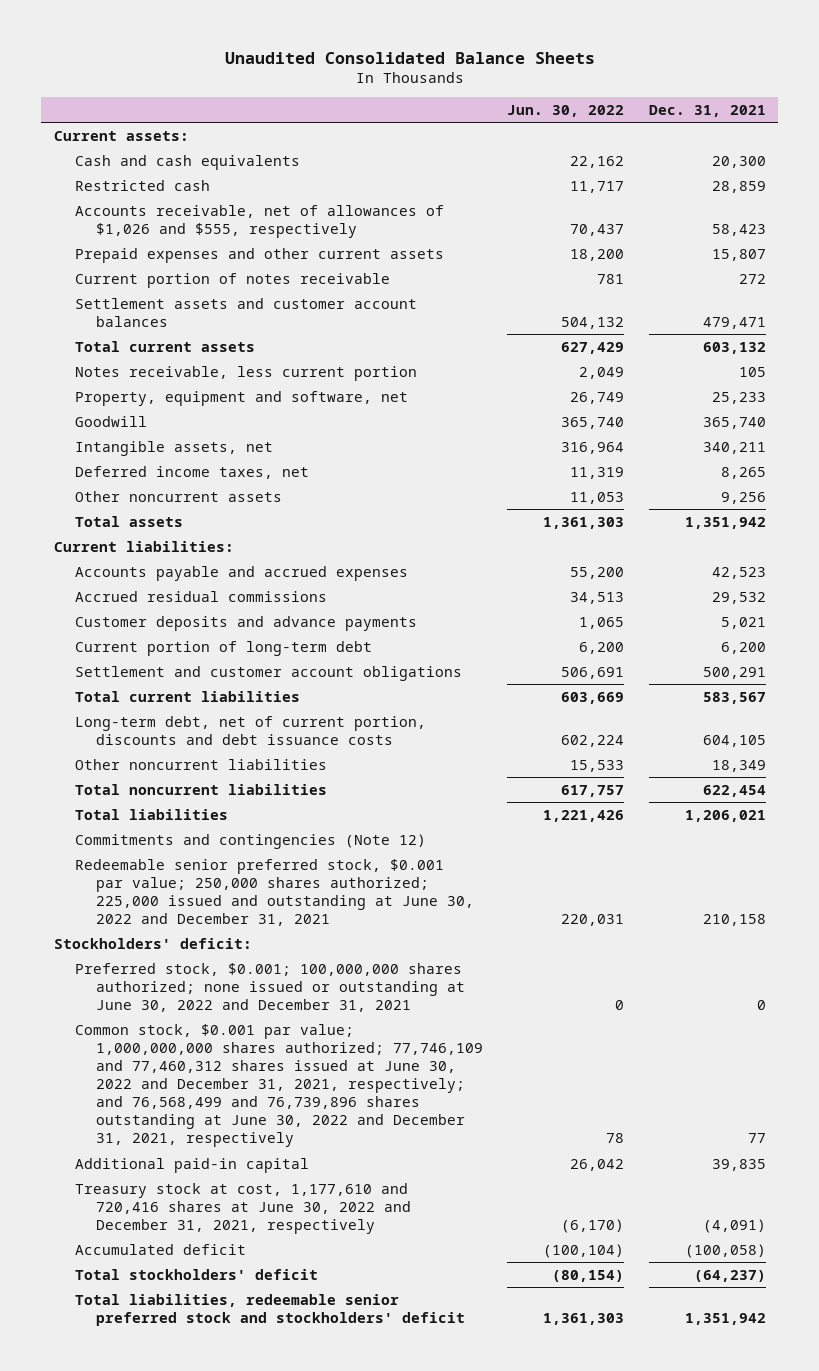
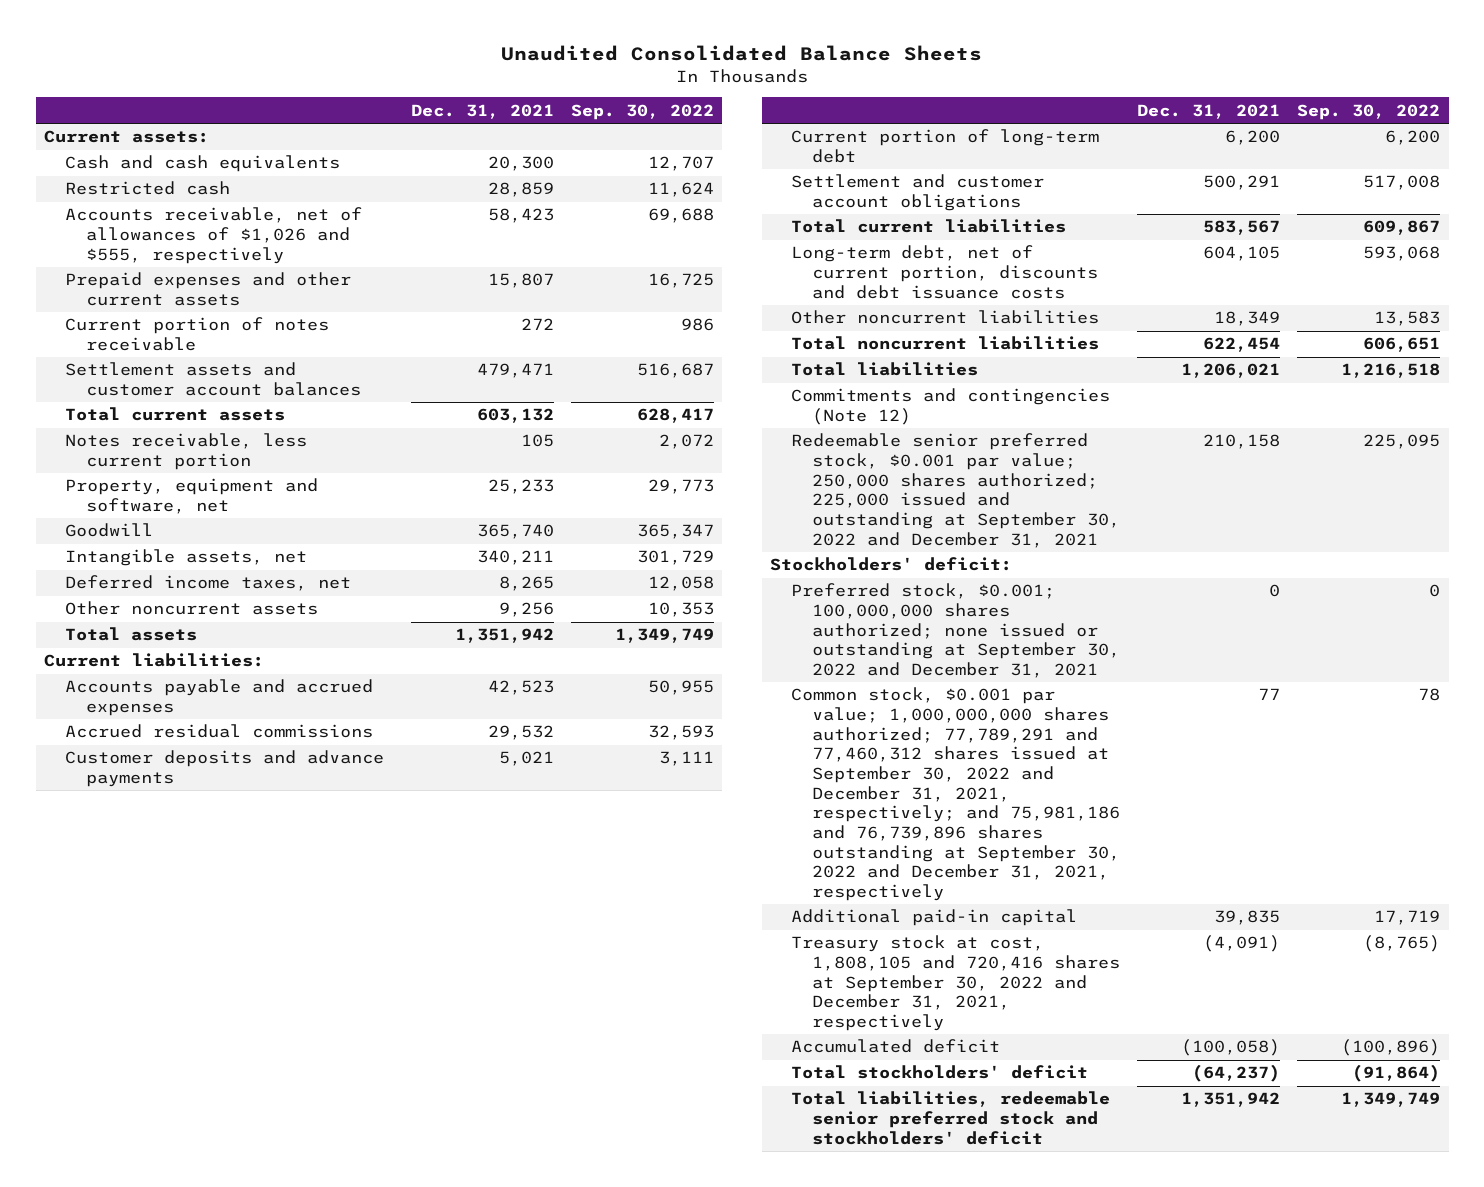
- | Jun. 30, 2022 | Dec. 31, 2021
+ | Dec. 31, 2021 | Sep. 30, 2022
- Redeemable senior preferred stock, $0.001 par value; 250,000 shares authorized; 225,000 issued and outstanding at June 30, 2022 and December 31, 2021 | 220,031 | 210,158
+ Redeemable senior preferred stock, $0.001 par value; 250,000 shares authorized; 225,000 issued and outstanding at September 30, 2022 and December 31, 2021 | 210,158 | 225,095
- Preferred stock, $0.001; 100,000,000 shares authorized; none issued or outstanding at June 30, 2022 and December 31, 2021 | 0 | 0
- Common stock, $0.001 par value; 1,000,000,000 shares authorized; 77,746,109 and 77,460,312 shares issued at June 30, 2022 and December 31, 2021, respectively; and 76,568,499 and 76,739,896 shares outstanding at June 30, 2022 and December 31, 2021, respectively | 78 | 77
+ Preferred stock, $0.001; 100,000,000 shares authorized; none issued or outstanding at September 30, 2022 and December 31, 2021 | 0 | 0
+ Common stock, $0.001 par value; 1,000,000,000 shares authorized; 77,789,291 and 77,460,312 shares issued at September 30, 2022 and December 31, 2021, respectively; and 75,981,186 and 76,739,896 shares outstanding at September 30, 2022 and December 31, 2021, respectively | 77 | 78
- Treasury stock at cost, 1,177,610 and 720,416 shares at June 30, 2022 and December 31, 2021, respectively | (6,170) | (4,091)
+ Treasury stock at cost, 1,808,105 and 720,416 shares at September 30, 2022 and December 31, 2021, respectively | (4,091) | (8,765)

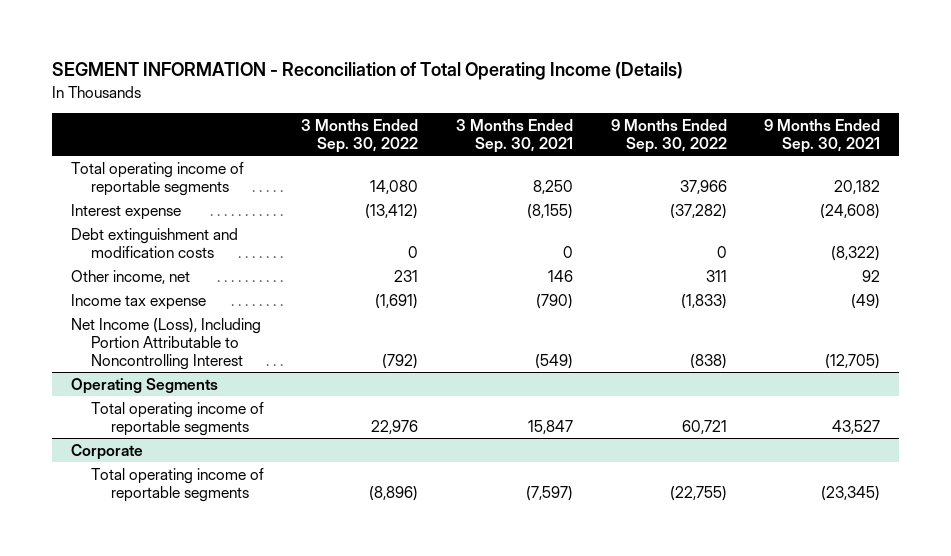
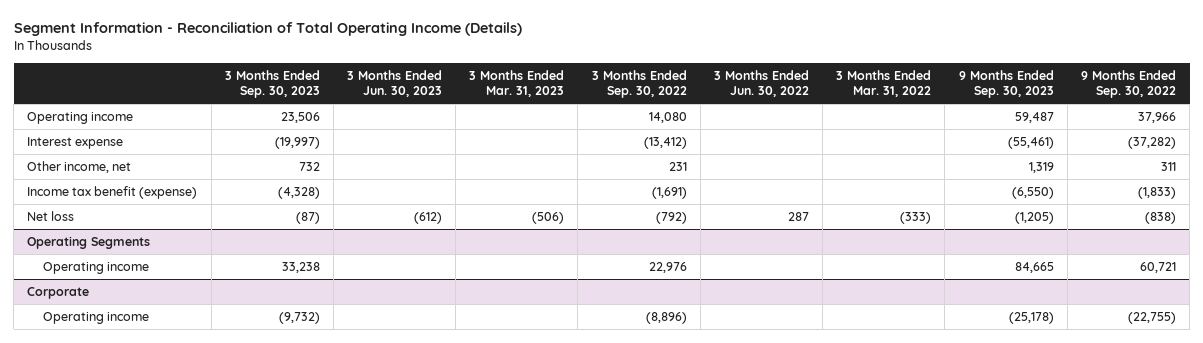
- SEGMENT INFORMATION - Reconciliation of Total Operating Income (Details)
+ Segment Information - Reconciliation of Total Operating Income (Details)
- | 3 Months Ended Sep. 30, 2022 | 3 Months Ended Sep. 30, 2021 | 9 Months Ended Sep. 30, 2022 | 9 Months Ended Sep. 30, 2021
+ | 3 Months Ended Sep. 30, 2023 | 3 Months Ended Jun. 30, 2023 | 3 Months Ended Mar. 31, 2023 | 3 Months Ended Sep. 30, 2022 | 3 Months Ended Jun. 30, 2022 | 3 Months Ended Mar. 31, 2022 | 9 Months Ended Sep. 30, 2023 | 9 Months Ended Sep. 30, 2022
- Total operating income of reportable segments | 14,080 | 8,250 | 37,966 | 20,182
+ Operating income | 23,506 | | | 14,080 | | | 59,487 | 37,966
- Debt extinguishment and modification costs | 0 | 0 | 0 | (8,322)
- Income tax expense | (1,691) | (790) | (1,833) | (49)
- Net Income (Loss), Including Portion Attributable to Noncontrolling Interest | (792) | (549) | (838) | (12,705)
+ Income tax benefit (expense) | (4,328) | | | (1,691) | | | (6,550) | (1,833)
+ Net loss | (87) | (612) | (506) | (792) | 287 | (333) | (1,205) | (838)
@ Operating Segments
- Total operating income of reportable segments | 22,976 | 15,847 | 60,721 | 43,527
+ Operating income | 33,238 | | | 22,976 | | | 84,665 | 60,721
@ Corporate
- Total operating income of reportable segments | (8,896) | (7,597) | (22,755) | (23,345)
+ Operating income | (9,732) | | | (8,896) | | | (25,178) | (22,755)

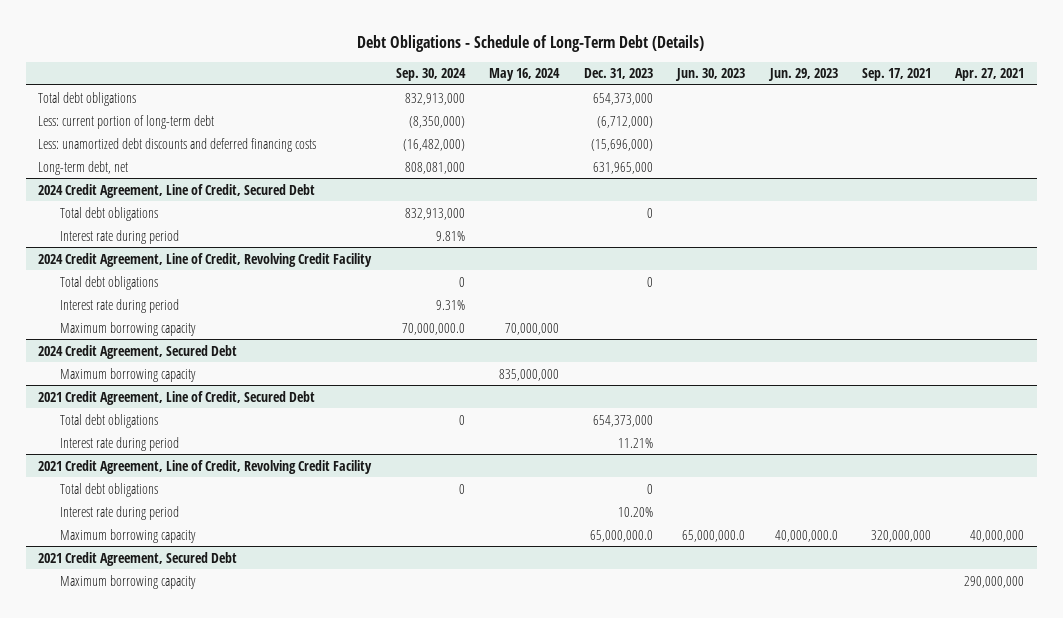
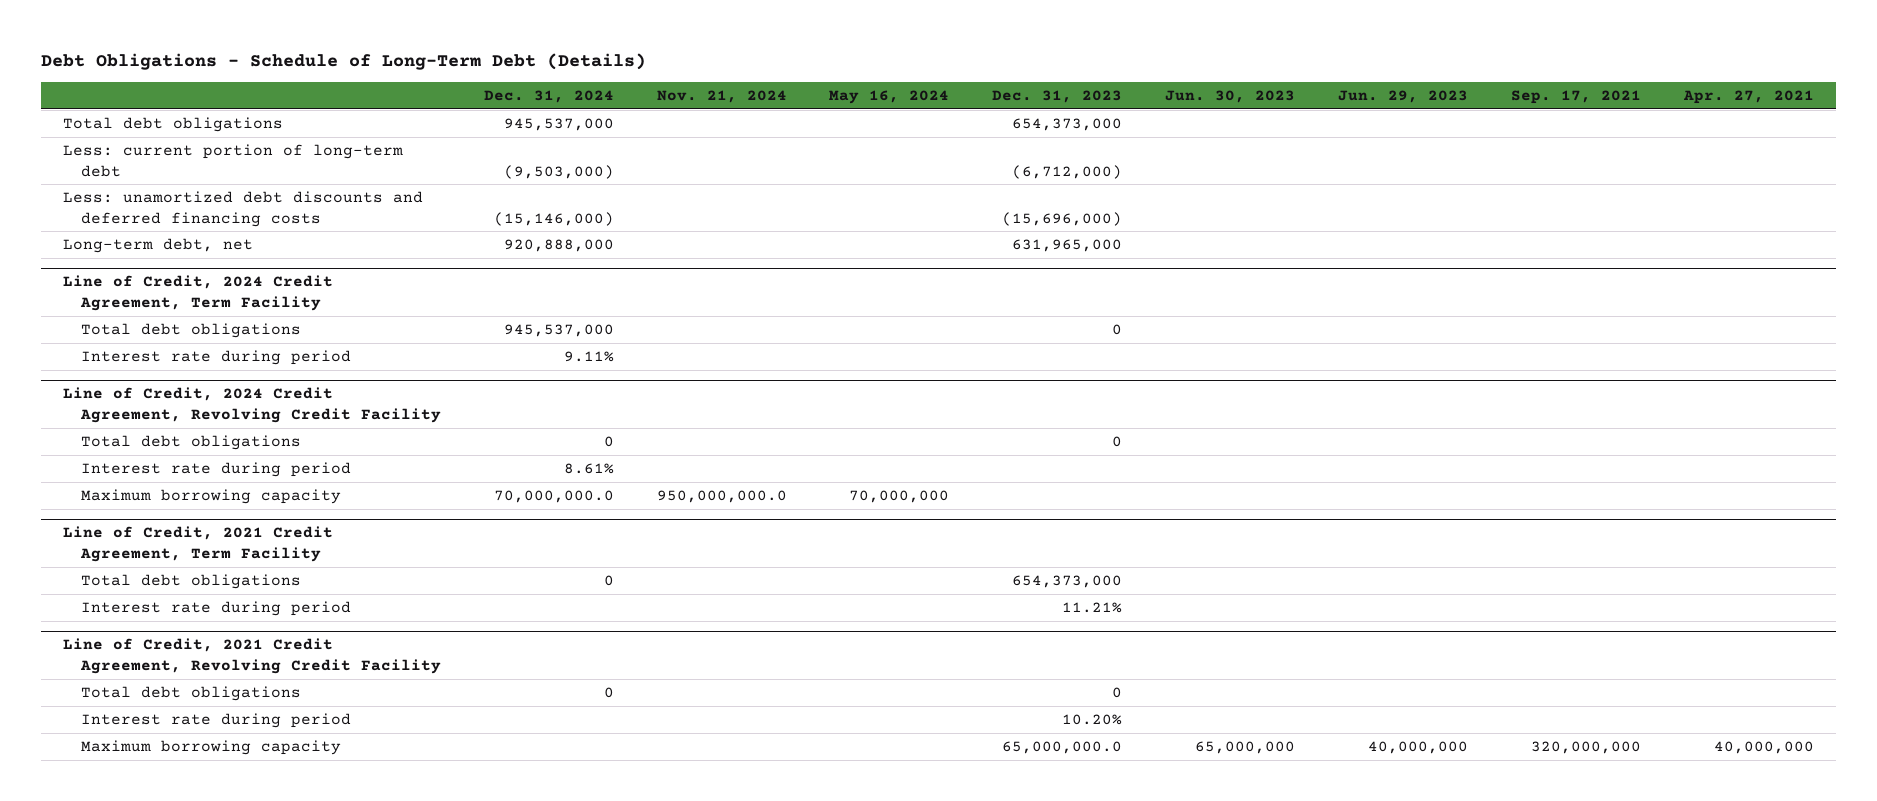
- | Sep. 30, 2024 | May 16, 2024 | Dec. 31, 2023 | Jun. 30, 2023 | Jun. 29, 2023 | Sep. 17, 2021 | Apr. 27, 2021
+ | Dec. 31, 2024 | Nov. 21, 2024 | May 16, 2024 | Dec. 31, 2023 | Jun. 30, 2023 | Jun. 29, 2023 | Sep. 17, 2021 | Apr. 27, 2021
- 2024 Credit Agreement, Line of Credit, Secured Debt
+ Line of Credit, 2024 Credit Agreement, Term Facility
- 2024 Credit Agreement, Line of Credit, Revolving Credit Facility
+ Line of Credit, 2024 Credit Agreement, Revolving Credit Facility
- 2024 Credit Agreement, Secured Debt
- Maximum borrowing capacity | | 835,000,000 | | | | |
- 2021 Credit Agreement, Line of Credit, Secured Debt
+ Line of Credit, 2021 Credit Agreement, Term Facility
- 2021 Credit Agreement, Line of Credit, Revolving Credit Facility
+ Line of Credit, 2021 Credit Agreement, Revolving Credit Facility
- Maximum borrowing capacity | | | 65,000,000.0 | 65,000,000.0 | 40,000,000.0 | 320,000,000 | 40,000,000
- 2021 Credit Agreement, Secured Debt
- Maximum borrowing capacity | | | | | | | 290,000,000
+ Maximum borrowing capacity | | | | 65,000,000.0 | 65,000,000 | 40,000,000 | 320,000,000 | 40,000,000

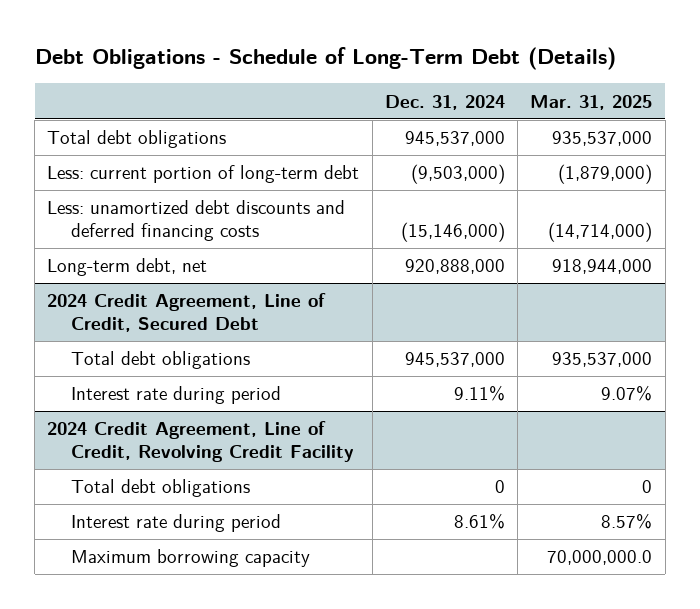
- | Dec. 31, 2024 | Nov. 21, 2024 | May 16, 2024 | Dec. 31, 2023 | Jun. 30, 2023 | Jun. 29, 2023 | Sep. 17, 2021 | Apr. 27, 2021
+ | Dec. 31, 2024 | Mar. 31, 2025
- Line of Credit, 2024 Credit Agreement, Term Facility
+ 2024 Credit Agreement, Line of Credit, Secured Debt
- Line of Credit, 2024 Credit Agreement, Revolving Credit Facility
+ 2024 Credit Agreement, Line of Credit, Revolving Credit Facility
- Maximum borrowing capacity | 70,000,000.0 | 950,000,000.0 | 70,000,000 | | | | |
- Line of Credit, 2021 Credit Agreement, Term Facility
- Total debt obligations | 0 | | | 654,373,000 | | | |
- Interest rate during period | | | | 11.21% | | | |
- Line of Credit, 2021 Credit Agreement, Revolving Credit Facility
- Total debt obligations | 0 | | | 0 | | | |
- Interest rate during period | | | | 10.20% | | | |

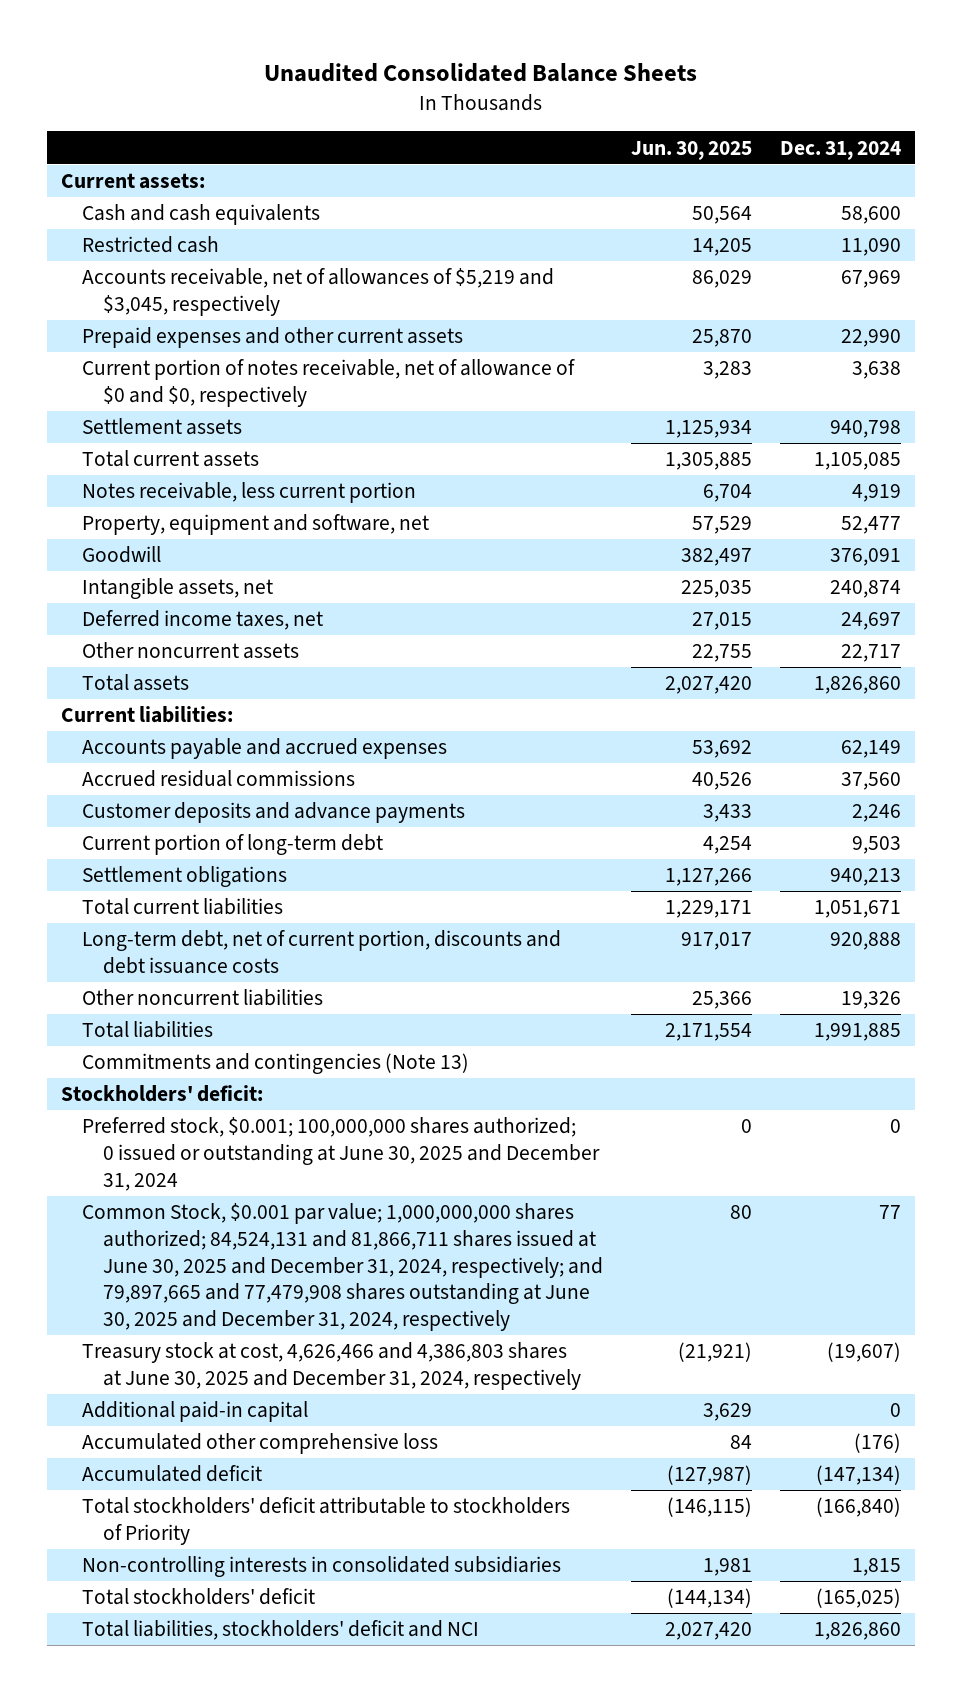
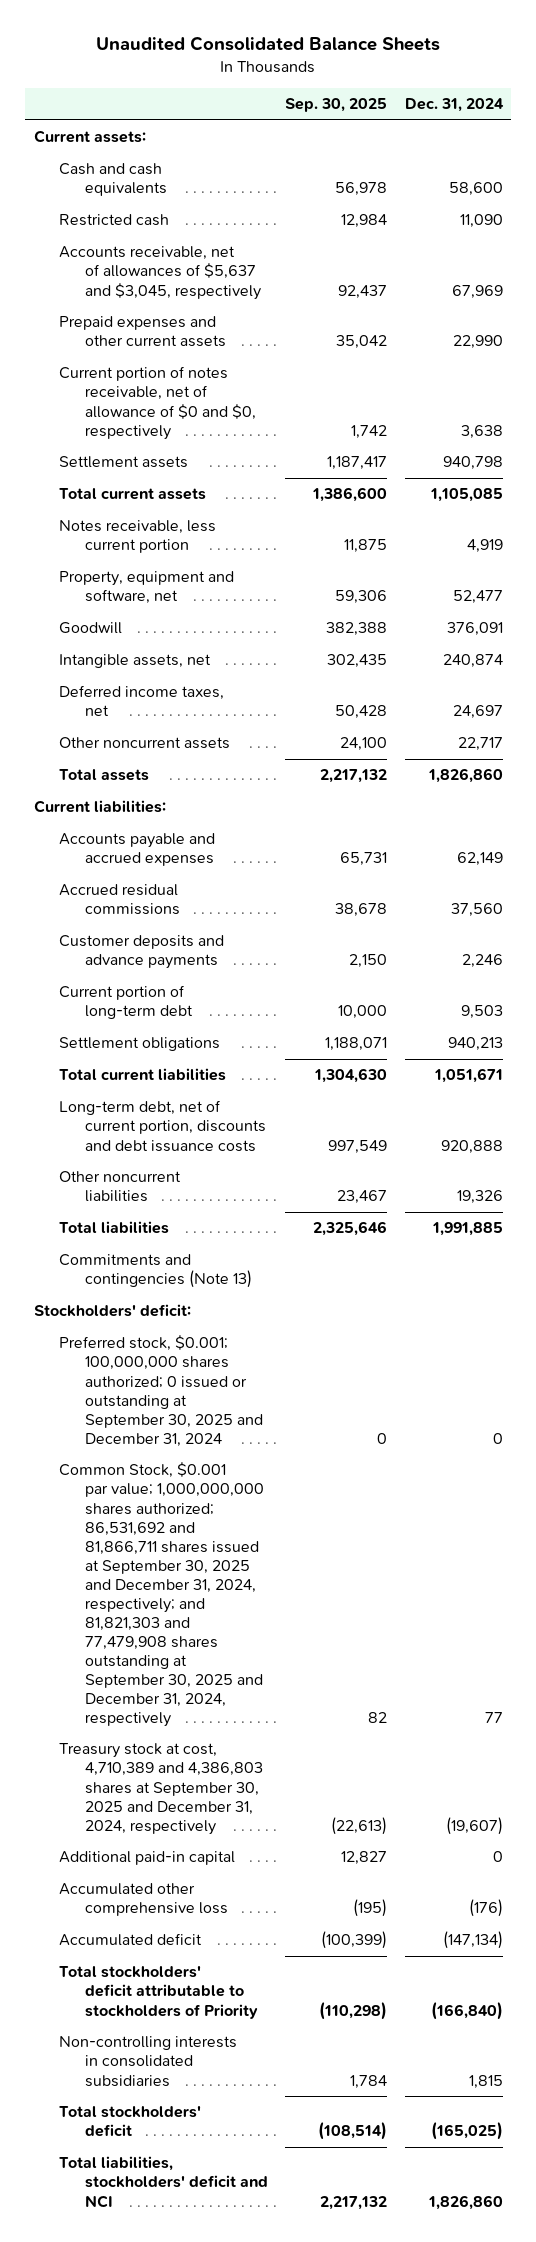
- | Jun. 30, 2025 | Dec. 31, 2024
+ | Sep. 30, 2025 | Dec. 31, 2024
- Accounts receivable, net of allowances of $5,219 and $3,045, respectively | 86,029 | 67,969
+ Accounts receivable, net of allowances of $5,637 and $3,045, respectively | 92,437 | 67,969
- Preferred stock, $0.001; 100,000,000 shares authorized; 0 issued or outstanding at June 30, 2025 and December 31, 2024 | 0 | 0
- Common Stock, $0.001 par value; 1,000,000,000 shares authorized; 84,524,131 and 81,866,711 shares issued at June 30, 2025 and December 31, 2024, respectively; and 79,897,665 and 77,479,908 shares outstanding at June 30, 2025 and December 31, 2024, respectively | 80 | 77
- Treasury stock at cost, 4,626,466 and 4,386,803 shares at June 30, 2025 and December 31, 2024, respectively | (21,921) | (19,607)
+ Preferred stock, $0.001; 100,000,000 shares authorized; 0 issued or outstanding at September 30, 2025 and December 31, 2024 | 0 | 0
+ Common Stock, $0.001 par value; 1,000,000,000 shares authorized; 86,531,692 and 81,866,711 shares issued at September 30, 2025 and December 31, 2024, respectively; and 81,821,303 and 77,479,908 shares outstanding at September 30, 2025 and December 31, 2024, respectively | 82 | 77
+ Treasury stock at cost, 4,710,389 and 4,386,803 shares at September 30, 2025 and December 31, 2024, respectively | (22,613) | (19,607)

